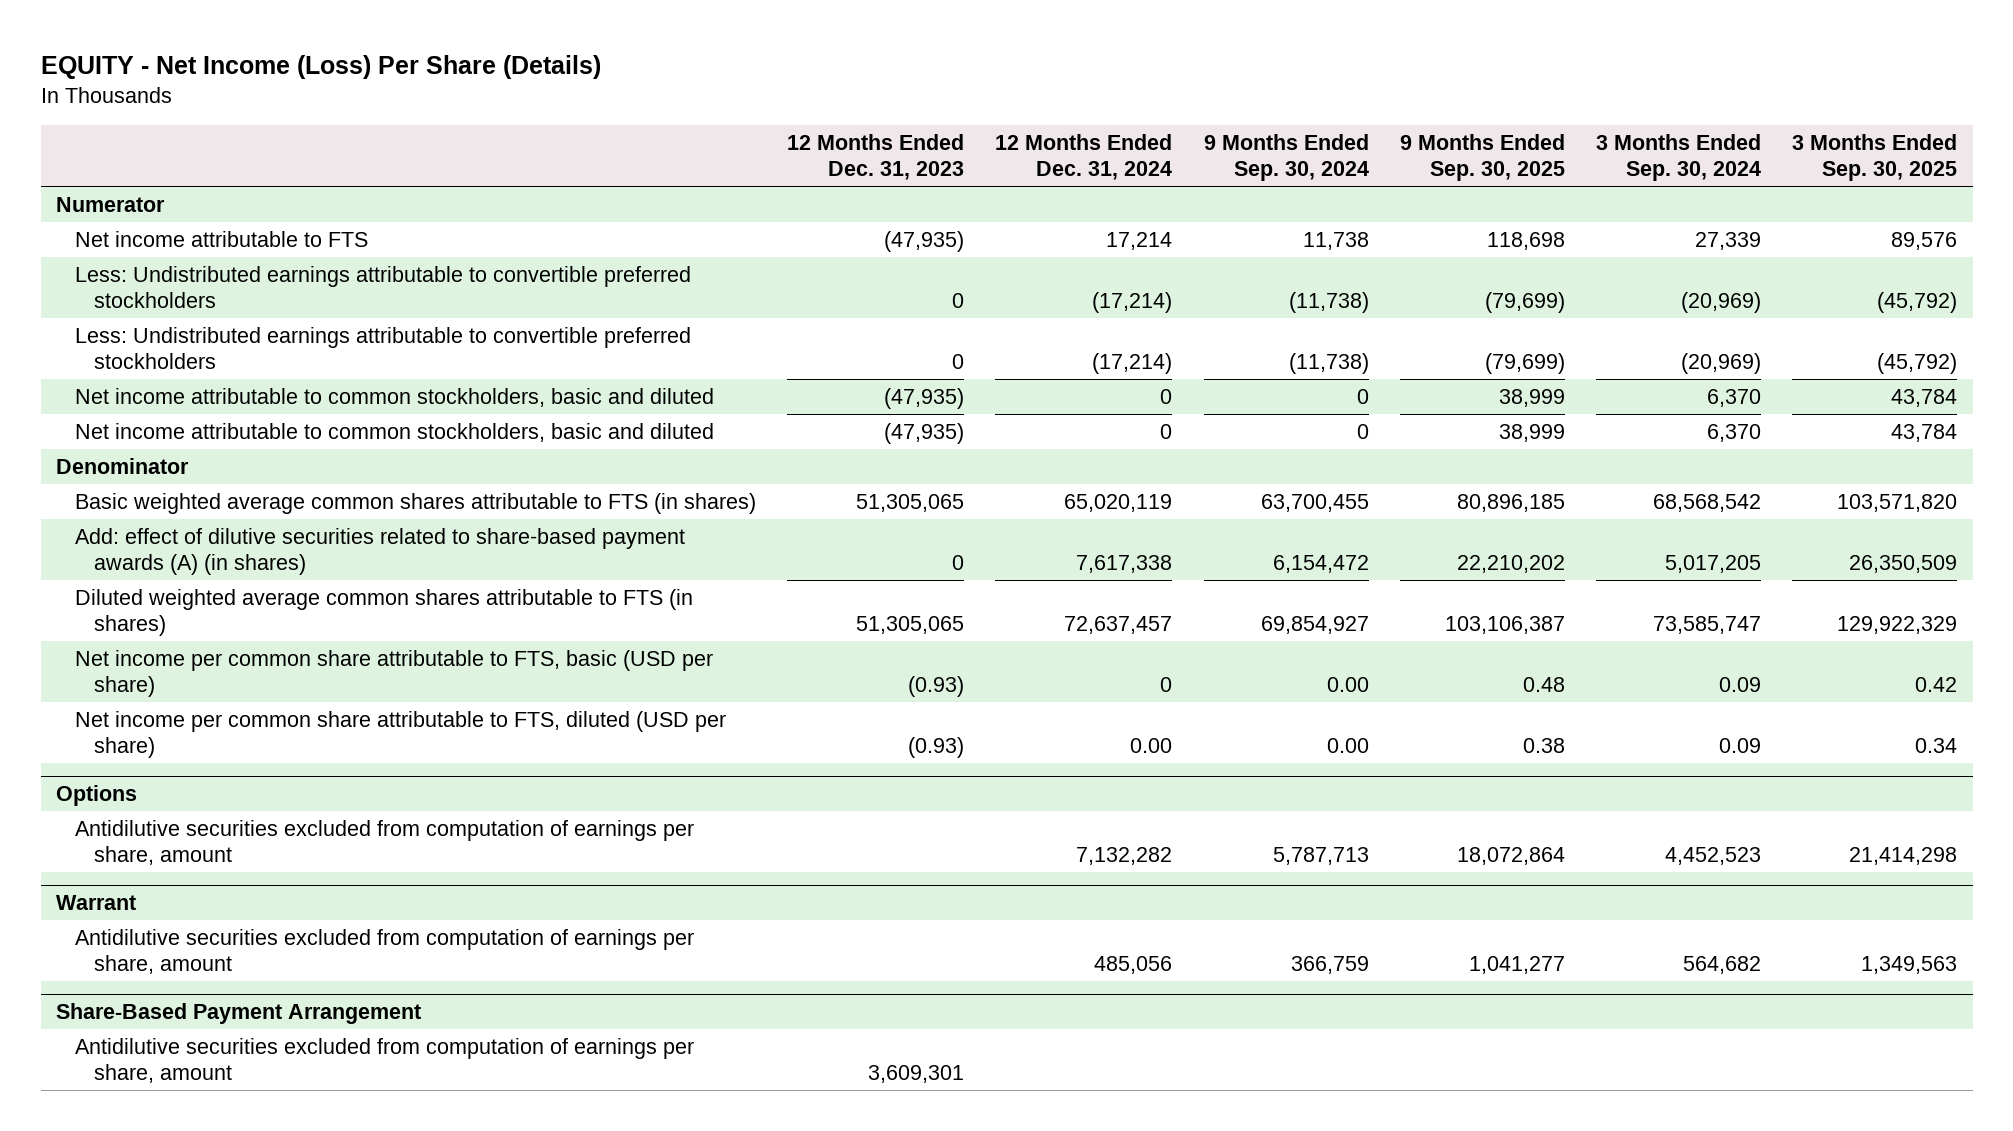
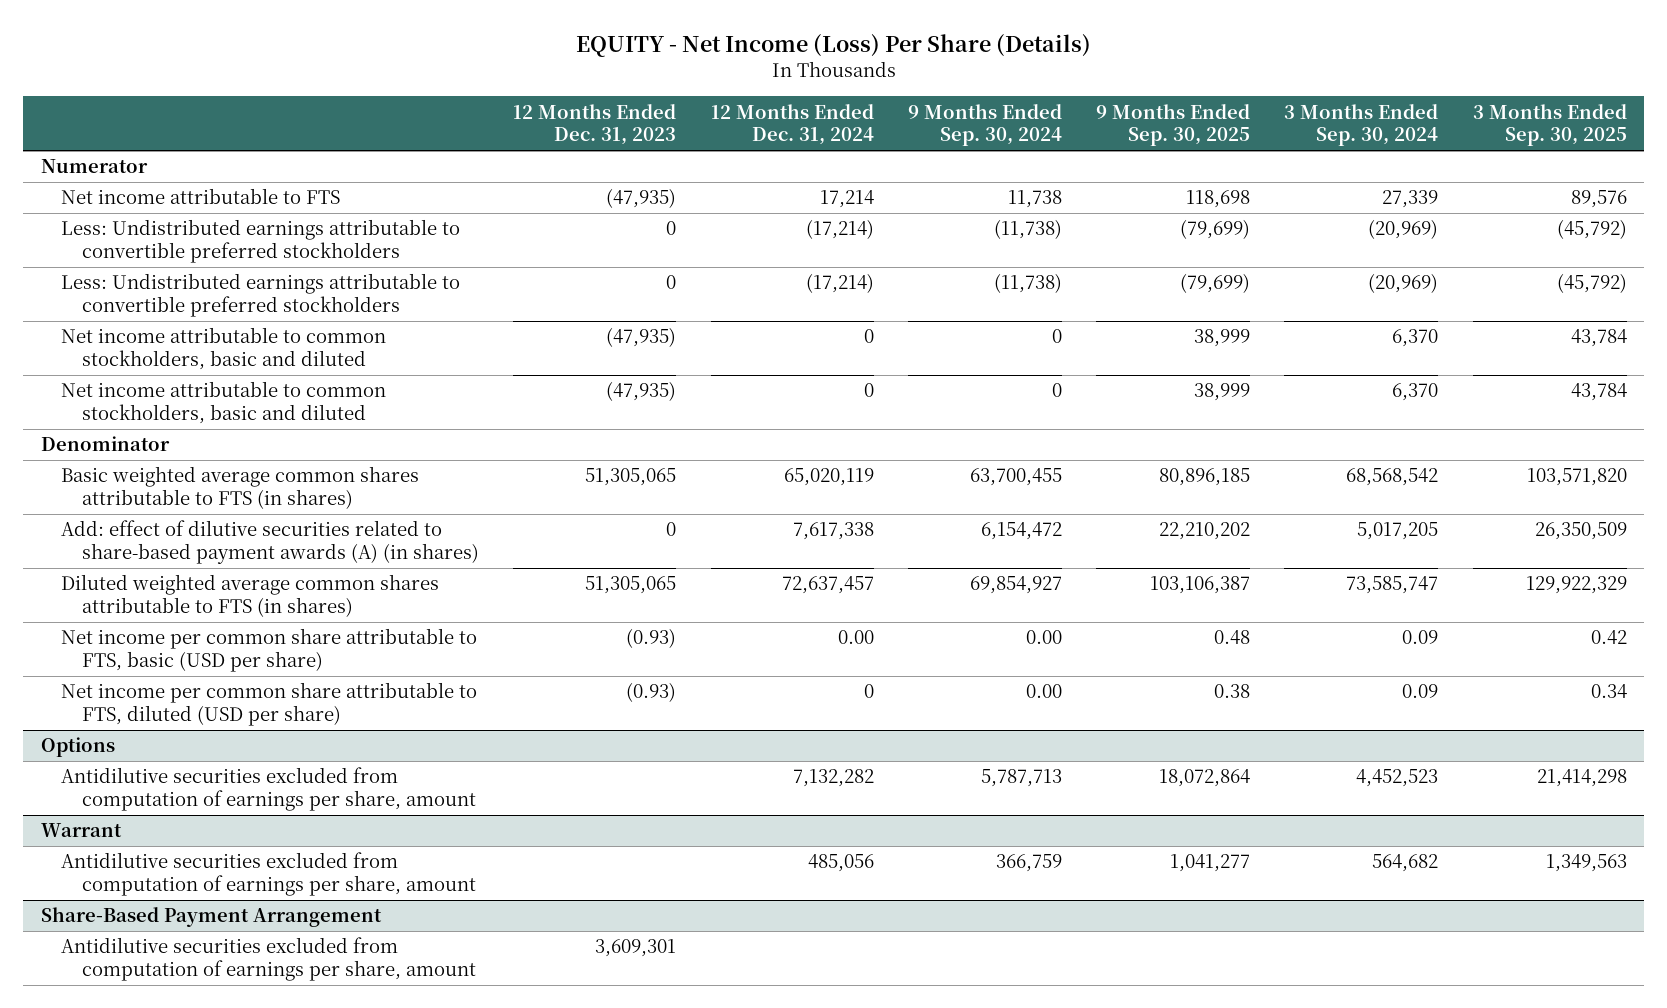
- Net income per common share attributable to FTS, basic (USD per share) | (0.93) | 0 | 0.00 | 0.48 | 0.09 | 0.42
- Net income per common share attributable to FTS, diluted (USD per share) | (0.93) | 0.00 | 0.00 | 0.38 | 0.09 | 0.34
+ Net income per common share attributable to FTS, basic (USD per share) | (0.93) | 0.00 | 0.00 | 0.48 | 0.09 | 0.42
+ Net income per common share attributable to FTS, diluted (USD per share) | (0.93) | 0 | 0.00 | 0.38 | 0.09 | 0.34

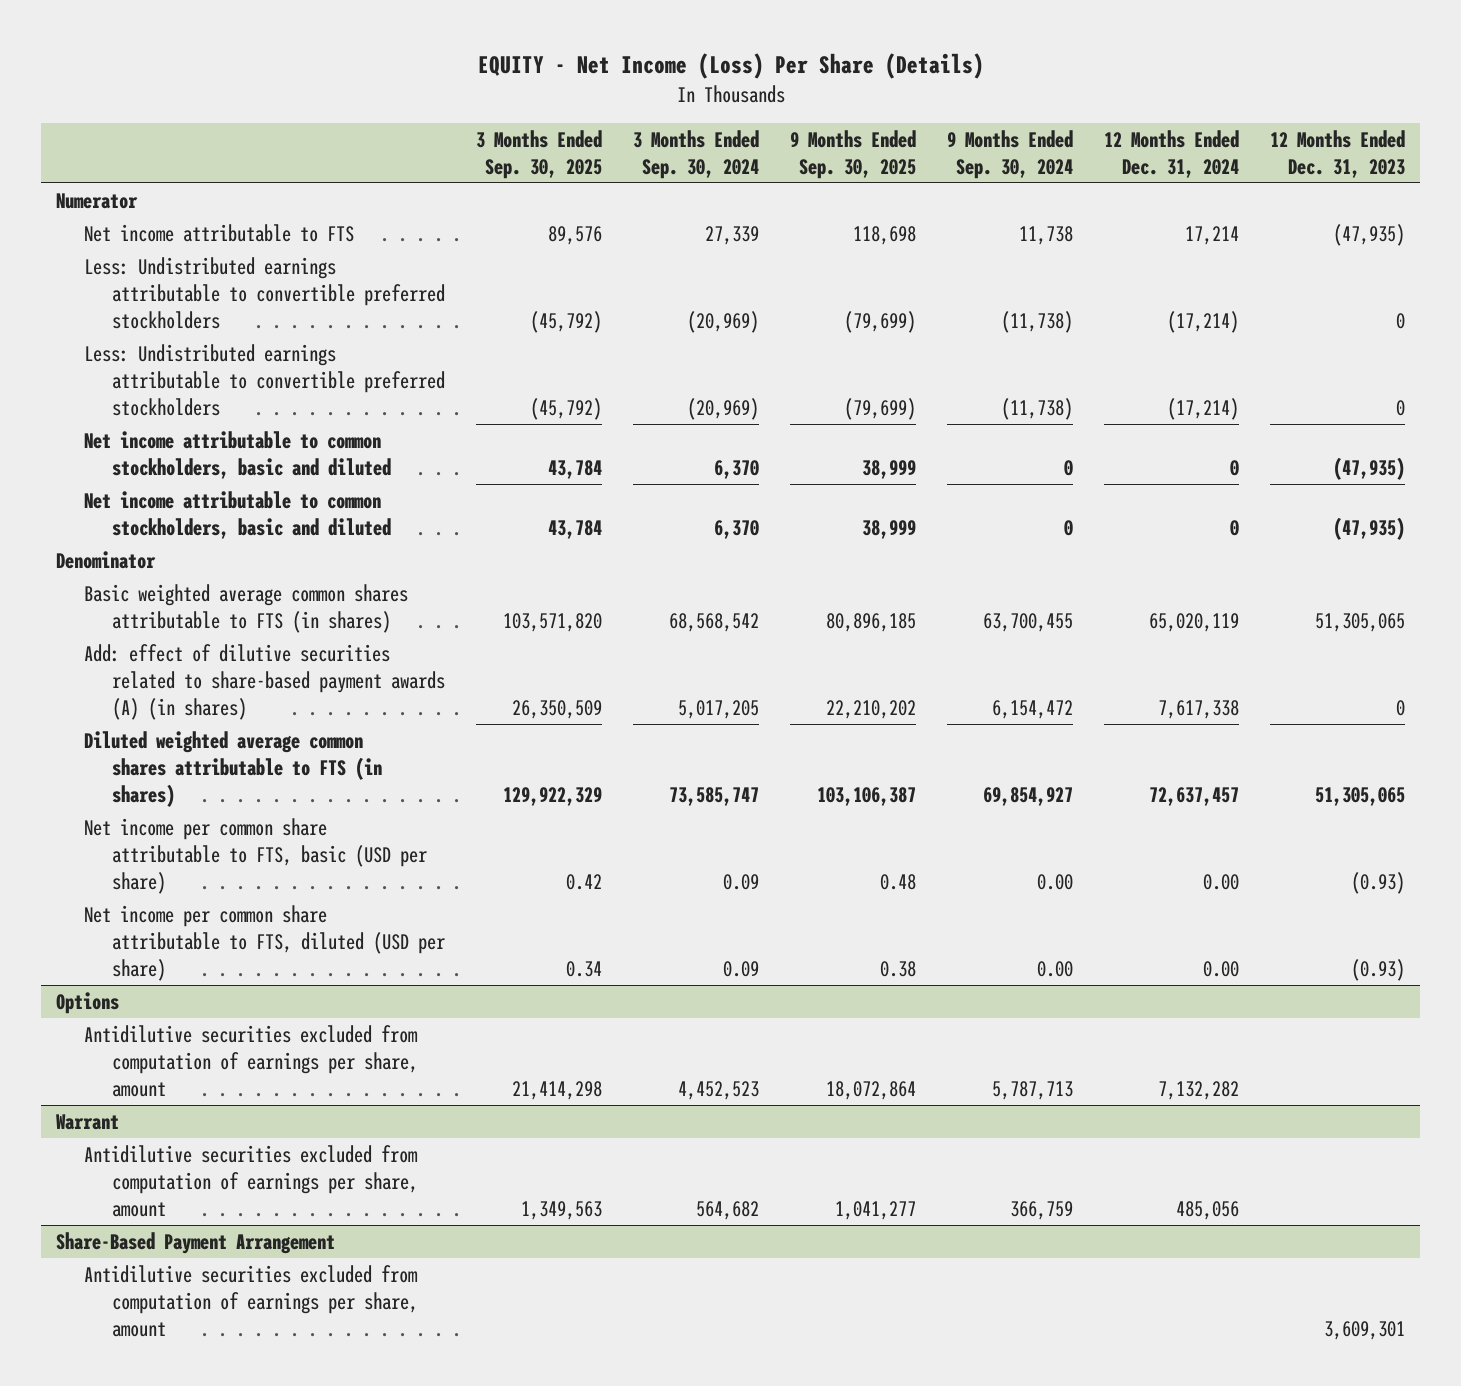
- | 12 Months Ended Dec. 31, 2023 | 12 Months Ended Dec. 31, 2024 | 9 Months Ended Sep. 30, 2024 | 9 Months Ended Sep. 30, 2025 | 3 Months Ended Sep. 30, 2024 | 3 Months Ended Sep. 30, 2025
+ | 3 Months Ended Sep. 30, 2025 | 3 Months Ended Sep. 30, 2024 | 9 Months Ended Sep. 30, 2025 | 9 Months Ended Sep. 30, 2024 | 12 Months Ended Dec. 31, 2024 | 12 Months Ended Dec. 31, 2023
- Net income per common share attributable to FTS, diluted (USD per share) | (0.93) | 0 | 0.00 | 0.38 | 0.09 | 0.34
+ Net income per common share attributable to FTS, diluted (USD per share) | 0.34 | 0.09 | 0.38 | 0.00 | 0.00 | (0.93)

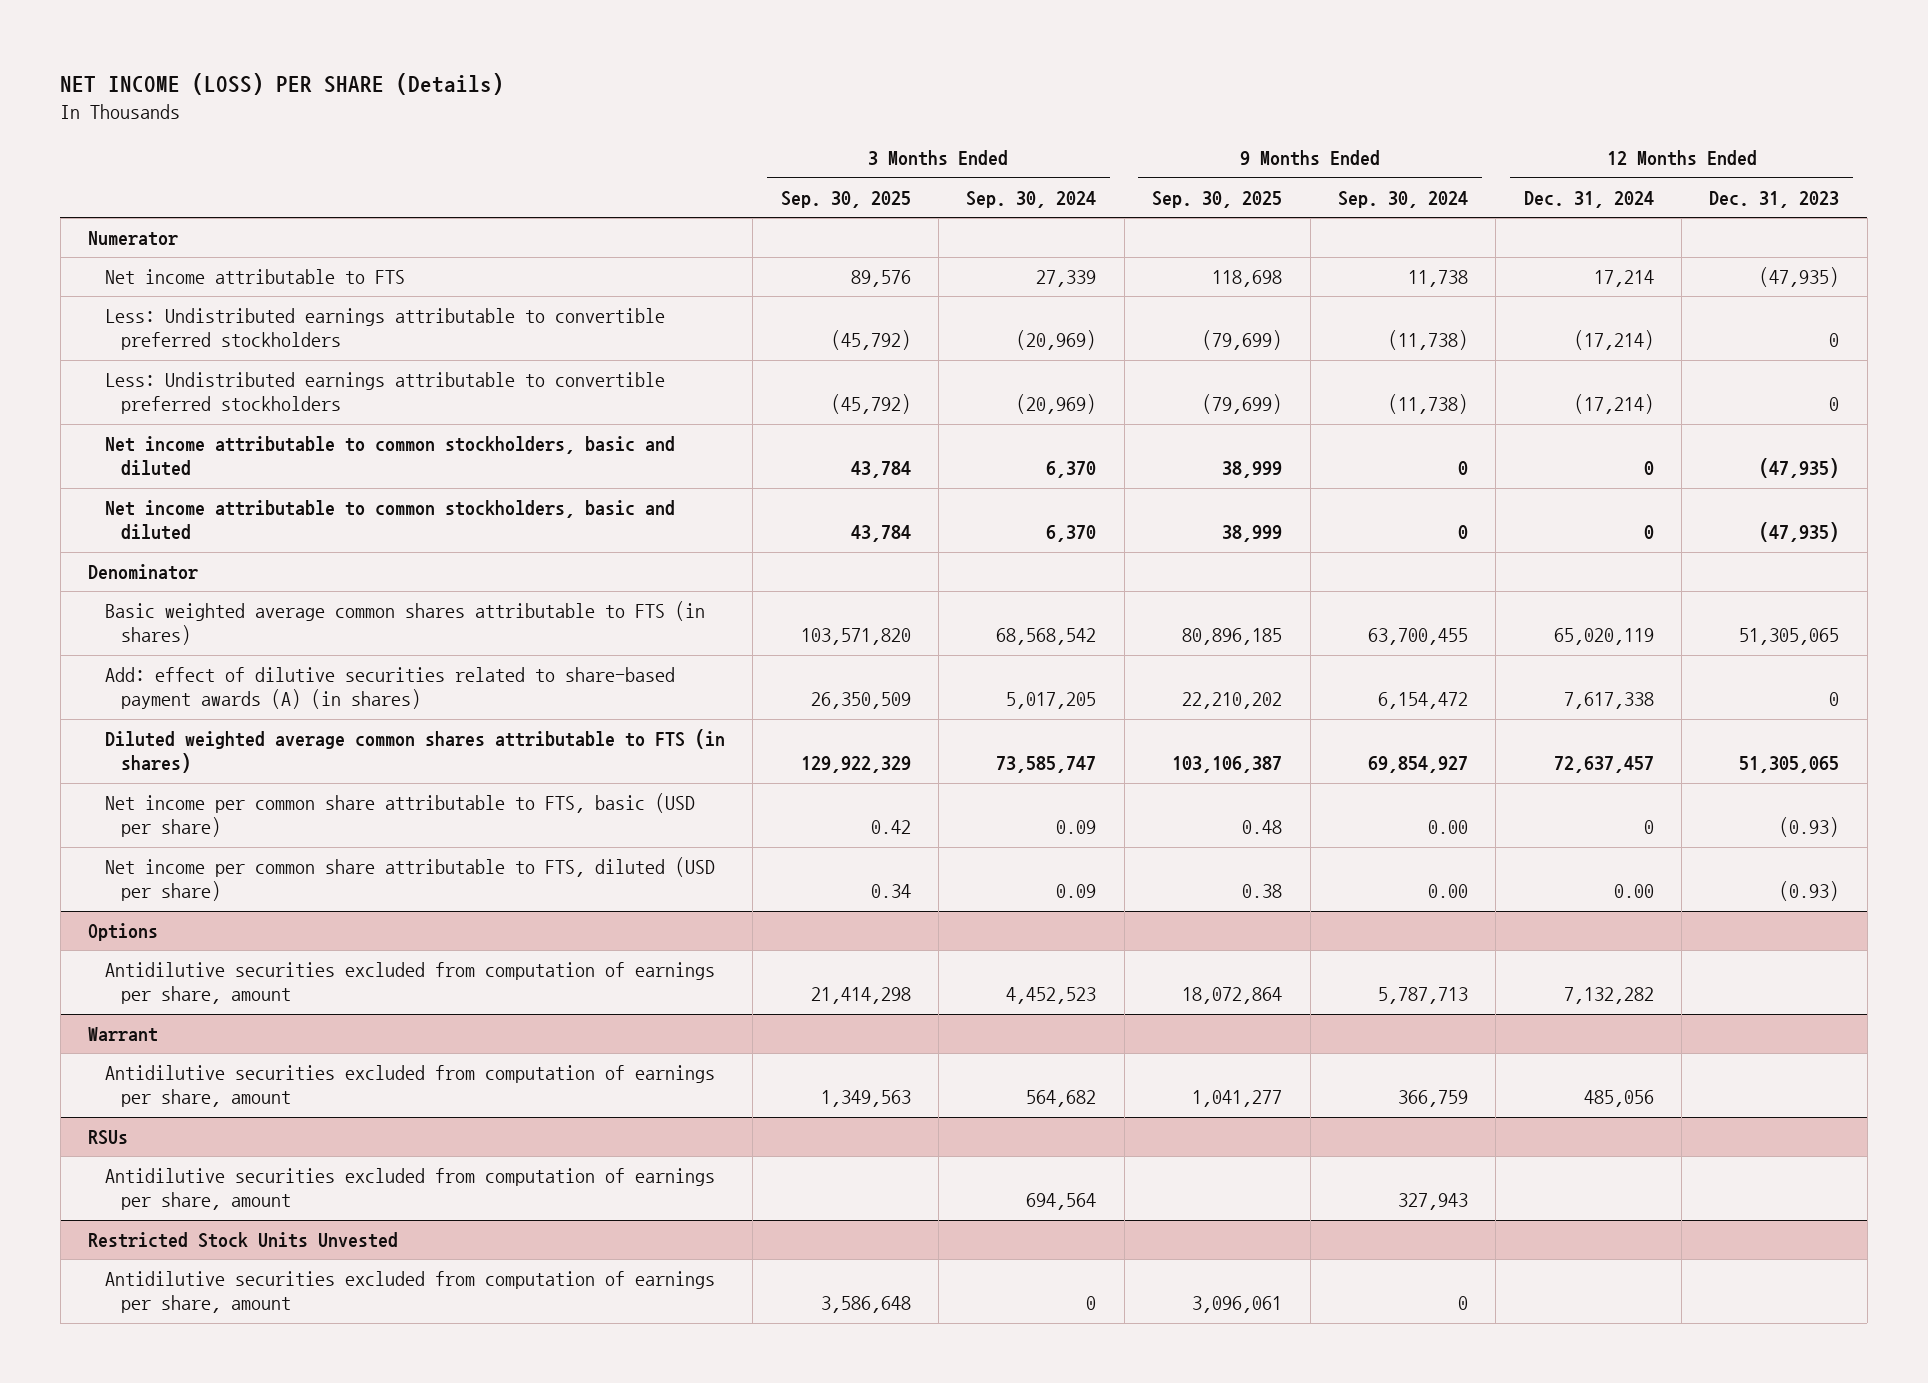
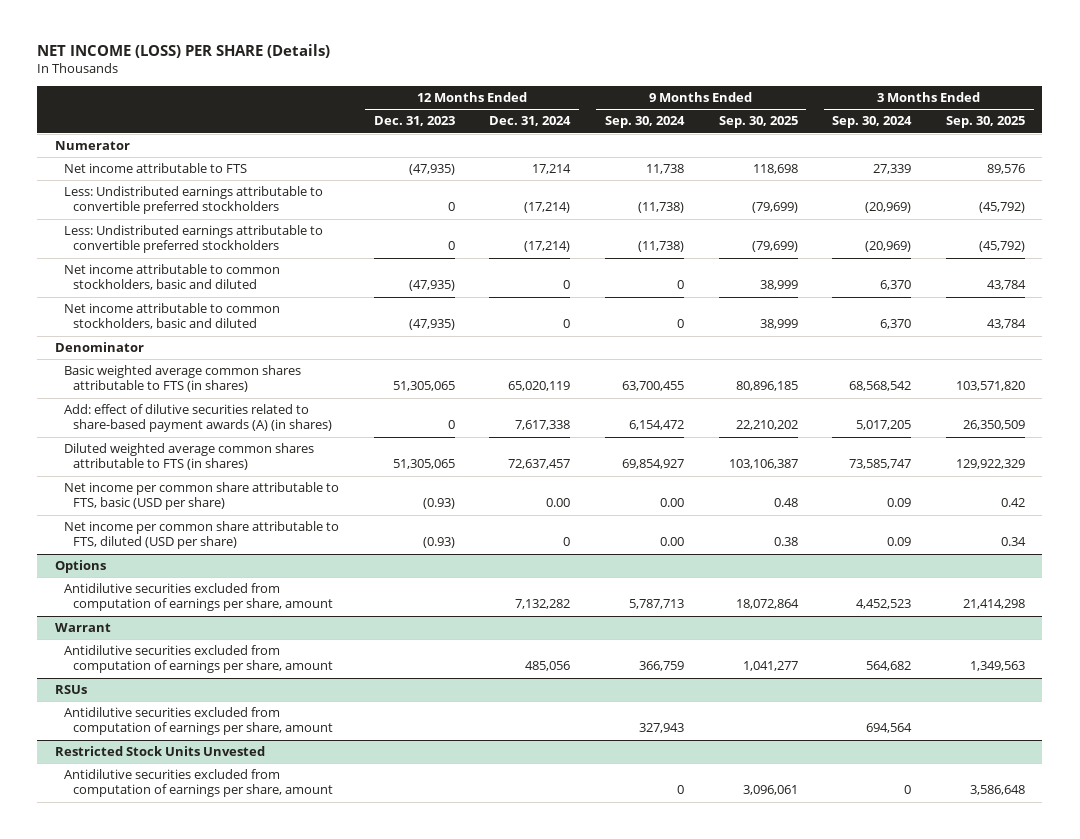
- | 3 Months Ended Sep. 30, 2025 | 3 Months Ended Sep. 30, 2024 | 9 Months Ended Sep. 30, 2025 | 9 Months Ended Sep. 30, 2024 | 12 Months Ended Dec. 31, 2024 | 12 Months Ended Dec. 31, 2023
+ | 12 Months Ended Dec. 31, 2023 | 12 Months Ended Dec. 31, 2024 | 9 Months Ended Sep. 30, 2024 | 9 Months Ended Sep. 30, 2025 | 3 Months Ended Sep. 30, 2024 | 3 Months Ended Sep. 30, 2025
- Net income per common share attributable to FTS, basic (USD per share) | 0.42 | 0.09 | 0.48 | 0.00 | 0 | (0.93)
- Net income per common share attributable to FTS, diluted (USD per share) | 0.34 | 0.09 | 0.38 | 0.00 | 0.00 | (0.93)
+ Net income per common share attributable to FTS, basic (USD per share) | (0.93) | 0.00 | 0.00 | 0.48 | 0.09 | 0.42
+ Net income per common share attributable to FTS, diluted (USD per share) | (0.93) | 0 | 0.00 | 0.38 | 0.09 | 0.34

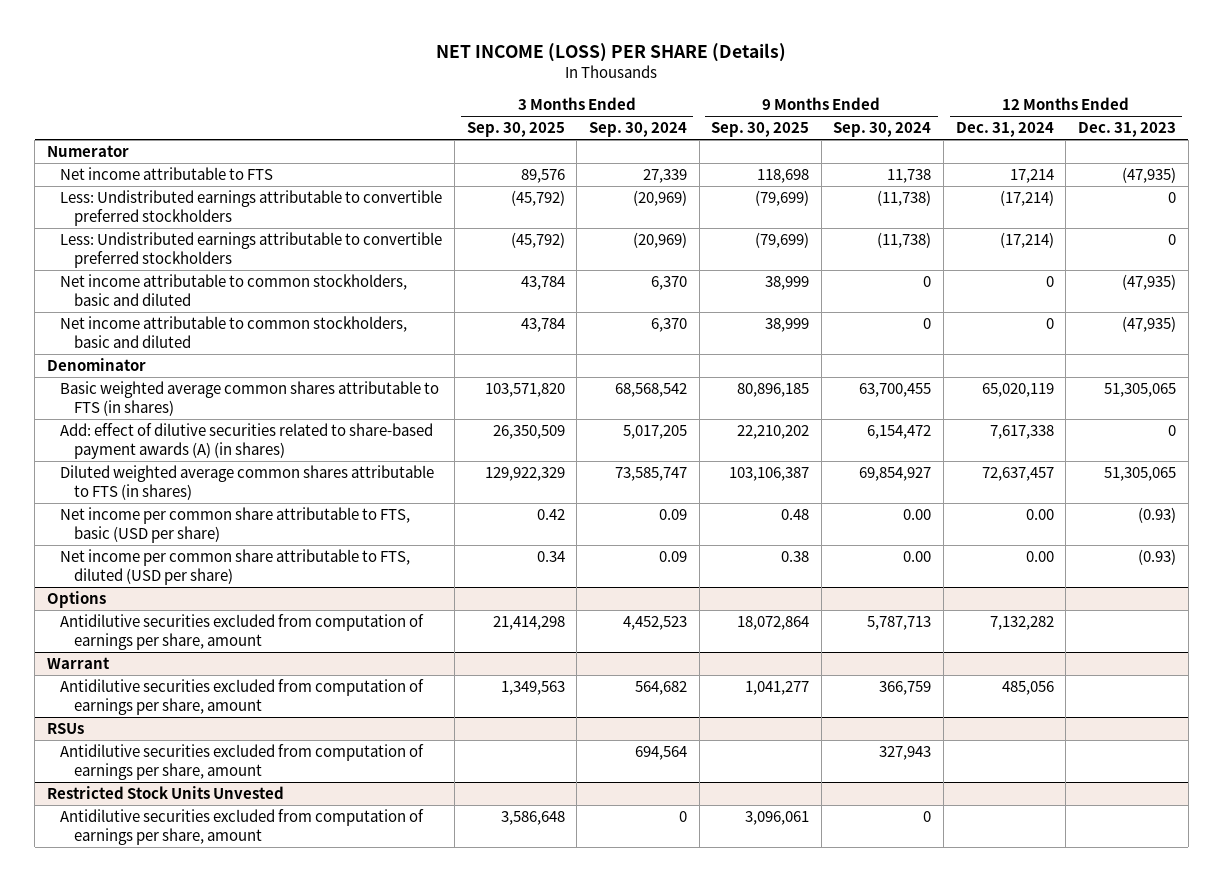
- | 12 Months Ended Dec. 31, 2023 | 12 Months Ended Dec. 31, 2024 | 9 Months Ended Sep. 30, 2024 | 9 Months Ended Sep. 30, 2025 | 3 Months Ended Sep. 30, 2024 | 3 Months Ended Sep. 30, 2025
+ | 3 Months Ended Sep. 30, 2025 | 3 Months Ended Sep. 30, 2024 | 9 Months Ended Sep. 30, 2025 | 9 Months Ended Sep. 30, 2024 | 12 Months Ended Dec. 31, 2024 | 12 Months Ended Dec. 31, 2023
- Net income per common share attributable to FTS, diluted (USD per share) | (0.93) | 0 | 0.00 | 0.38 | 0.09 | 0.34
+ Net income per common share attributable to FTS, diluted (USD per share) | 0.34 | 0.09 | 0.38 | 0.00 | 0.00 | (0.93)

